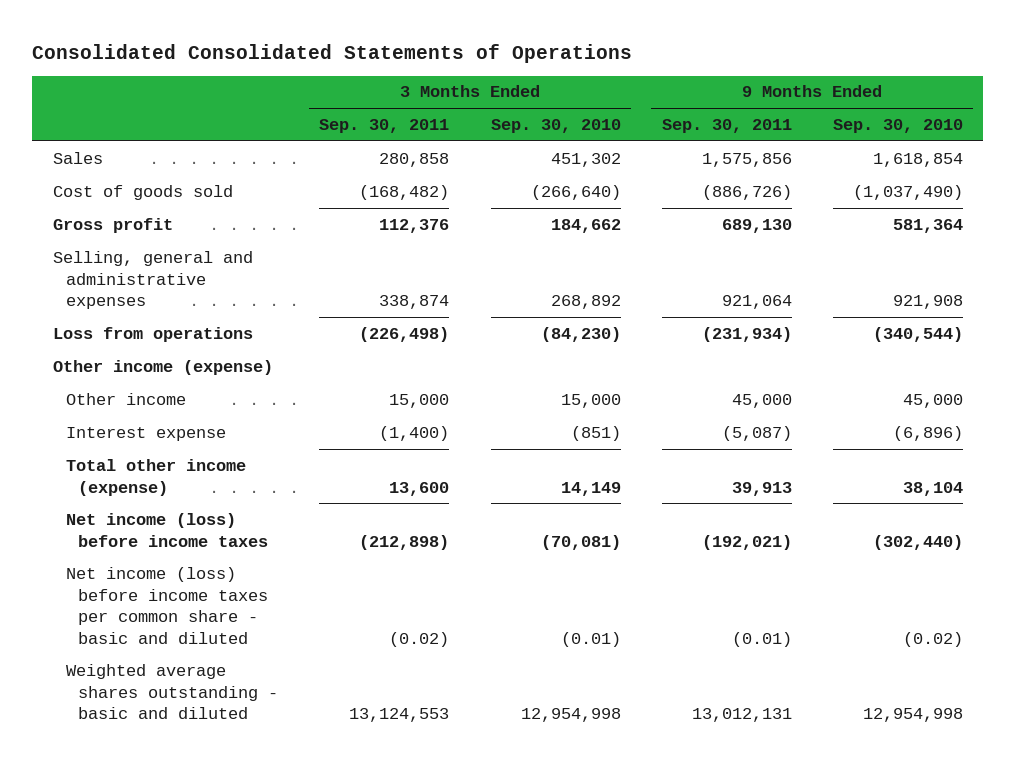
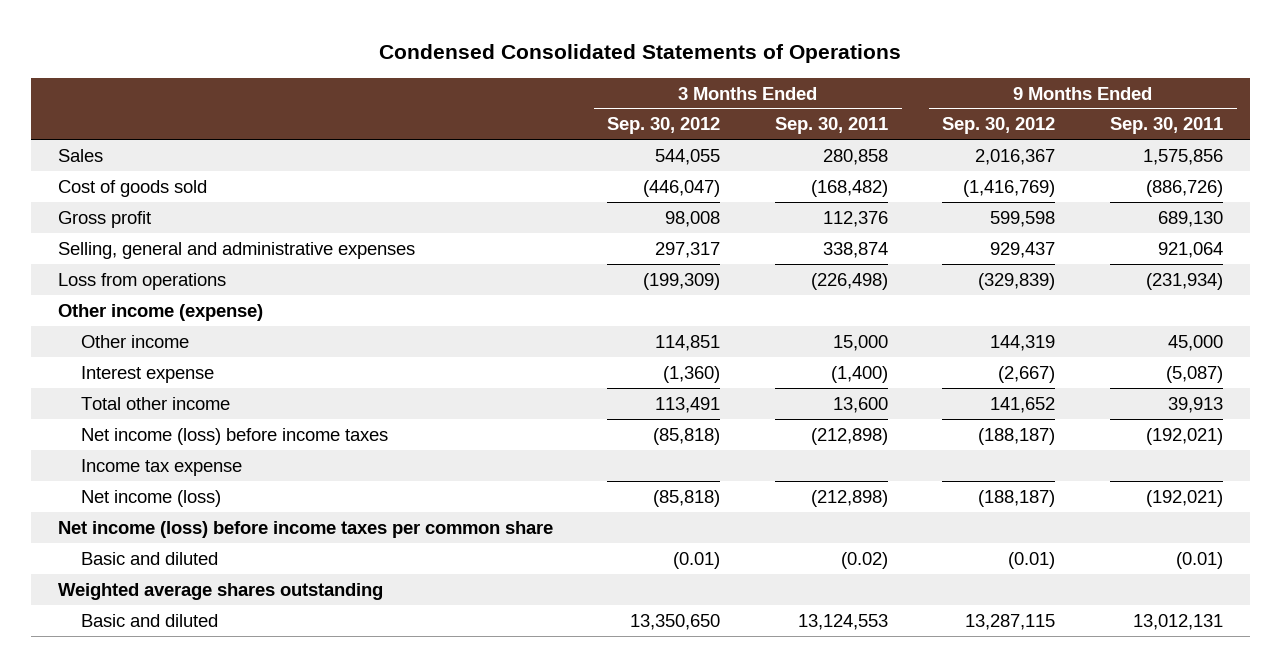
- Consolidated Consolidated Statements of Operations
+ Condensed Consolidated Statements of Operations
- | 3 Months Ended Sep. 30, 2011 | 3 Months Ended Sep. 30, 2010 | 9 Months Ended Sep. 30, 2011 | 9 Months Ended Sep. 30, 2010
+ | 3 Months Ended Sep. 30, 2012 | 3 Months Ended Sep. 30, 2011 | 9 Months Ended Sep. 30, 2012 | 9 Months Ended Sep. 30, 2011
- Total other income (expense) | 13,600 | 14,149 | 39,913 | 38,104
+ Total other income | 113,491 | 13,600 | 141,652 | 39,913
- Net income (loss) before income taxes per common share - basic and diluted | (0.02) | (0.01) | (0.01) | (0.02)
- Weighted average shares outstanding - basic and diluted | 13,124,553 | 12,954,998 | 13,012,131 | 12,954,998
+ Income tax expense
+ Net income (loss) | (85,818) | (212,898) | (188,187) | (192,021)
+ Net income (loss) before income taxes per common share
+ Basic and diluted | (0.01) | (0.02) | (0.01) | (0.01)
+ Weighted average shares outstanding
+ Basic and diluted | 13,350,650 | 13,124,553 | 13,287,115 | 13,012,131

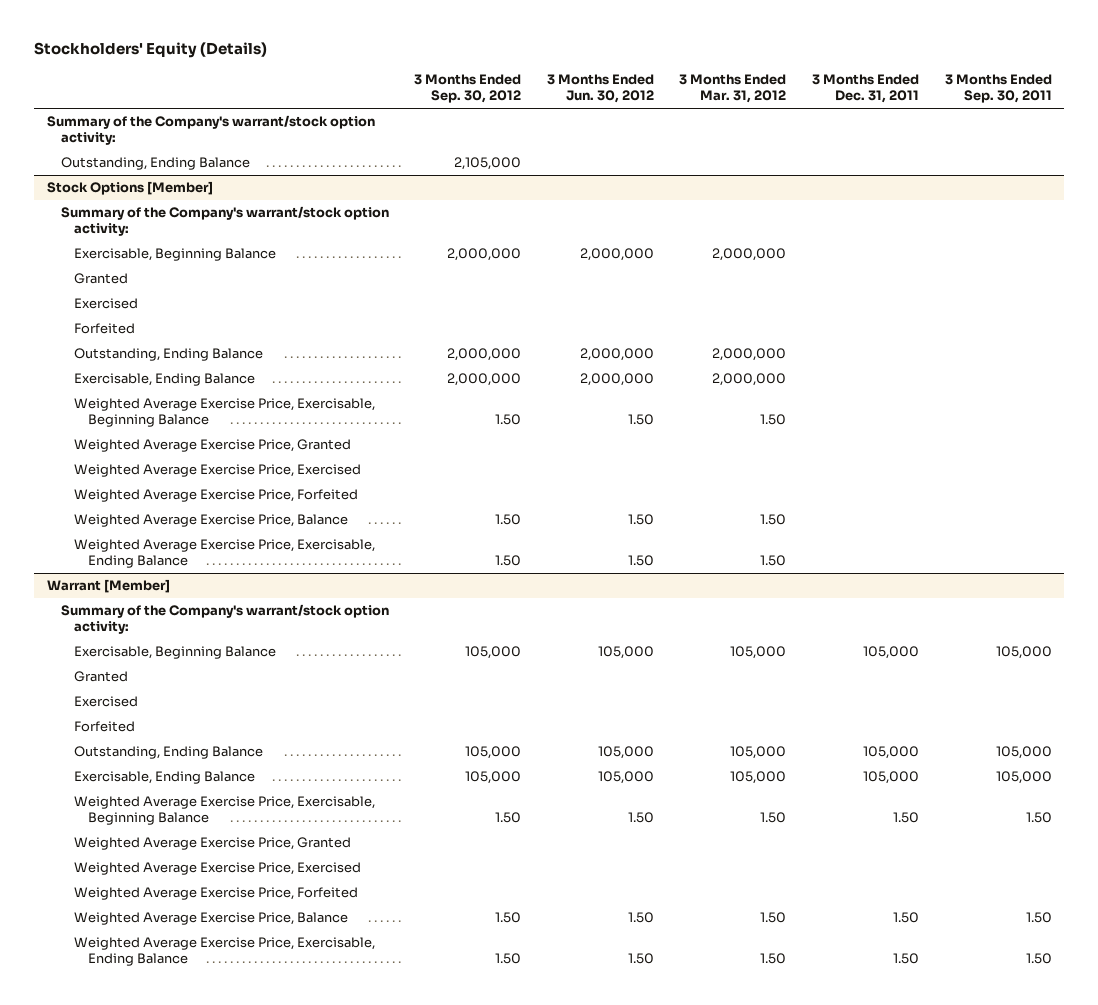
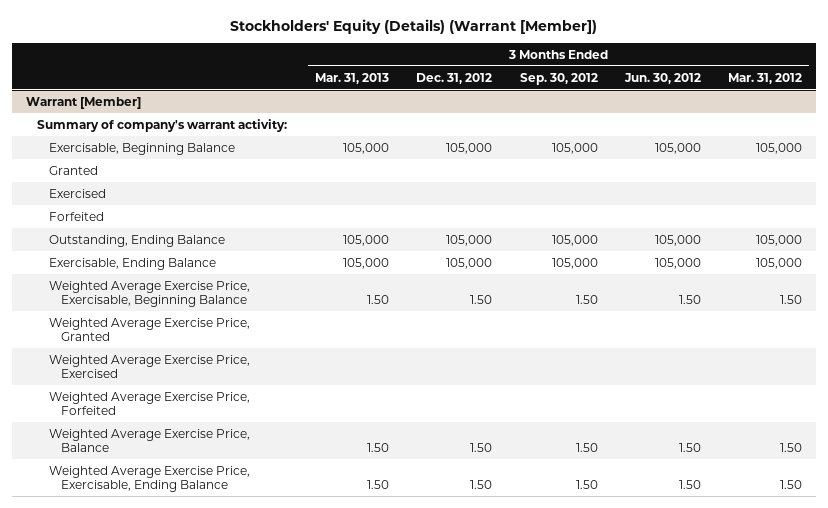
- Stockholders' Equity (Details)
+ Stockholders' Equity (Details) (Warrant [Member])
- | 3 Months Ended Sep. 30, 2012 | 3 Months Ended Jun. 30, 2012 | 3 Months Ended Mar. 31, 2012 | 3 Months Ended Dec. 31, 2011 | 3 Months Ended Sep. 30, 2011
+ | 3 Months Ended Mar. 31, 2013 | 3 Months Ended Dec. 31, 2012 | 3 Months Ended Sep. 30, 2012 | 3 Months Ended Jun. 30, 2012 | 3 Months Ended Mar. 31, 2012
- Summary of the Company's warrant/stock option activity:
- Outstanding, Ending Balance | 2,105,000 | | | |
- Stock Options [Member]
- Summary of the Company's warrant/stock option activity:
- Exercisable, Beginning Balance | 2,000,000 | 2,000,000 | 2,000,000 | |
- Granted
- Exercised
- Forfeited
- Outstanding, Ending Balance | 2,000,000 | 2,000,000 | 2,000,000 | |
- Exercisable, Ending Balance | 2,000,000 | 2,000,000 | 2,000,000 | |
- Weighted Average Exercise Price, Exercisable, Beginning Balance | 1.50 | 1.50 | 1.50 | |
- Weighted Average Exercise Price, Granted
- Weighted Average Exercise Price, Exercised
- Weighted Average Exercise Price, Forfeited
- Weighted Average Exercise Price, Balance | 1.50 | 1.50 | 1.50 | |
- Weighted Average Exercise Price, Exercisable, Ending Balance | 1.50 | 1.50 | 1.50 | |
@ Warrant [Member]
- Summary of the Company's warrant/stock option activity:
+ Summary of company's warrant activity:

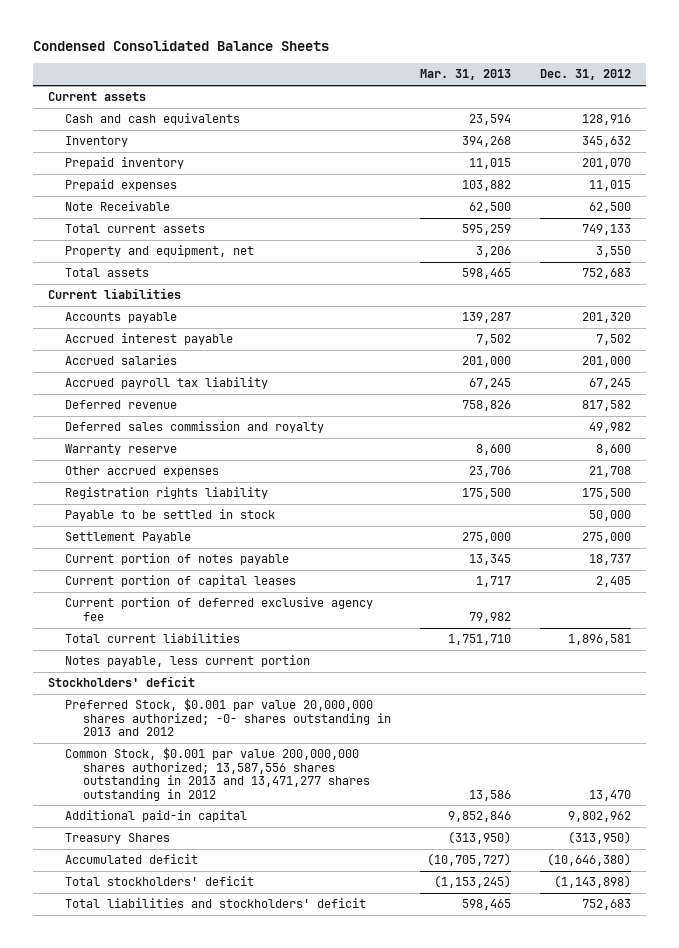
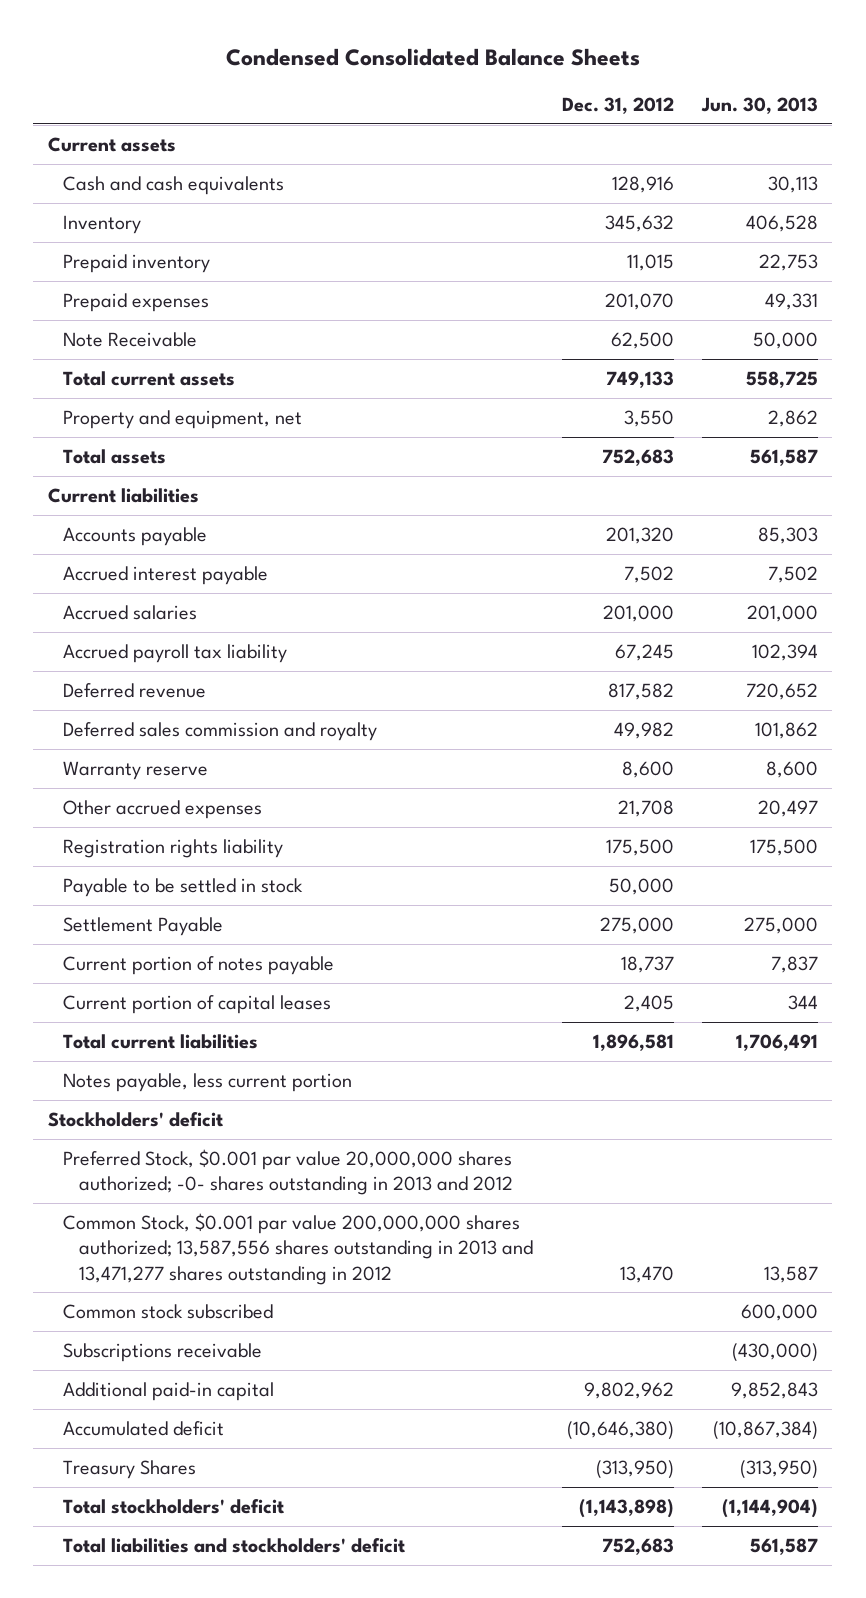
- | Mar. 31, 2013 | Dec. 31, 2012
+ | Dec. 31, 2012 | Jun. 30, 2013
- Prepaid inventory | 11,015 | 201,070
- Prepaid expenses | 103,882 | 11,015
+ Prepaid inventory | 11,015 | 22,753
+ Prepaid expenses | 201,070 | 49,331
- Current portion of deferred exclusive agency fee | 79,982 |
+ Common stock subscribed | | 600,000
+ Subscriptions receivable | | (430,000)
moved down: Treasury Shares | (313,950) | (313,950)

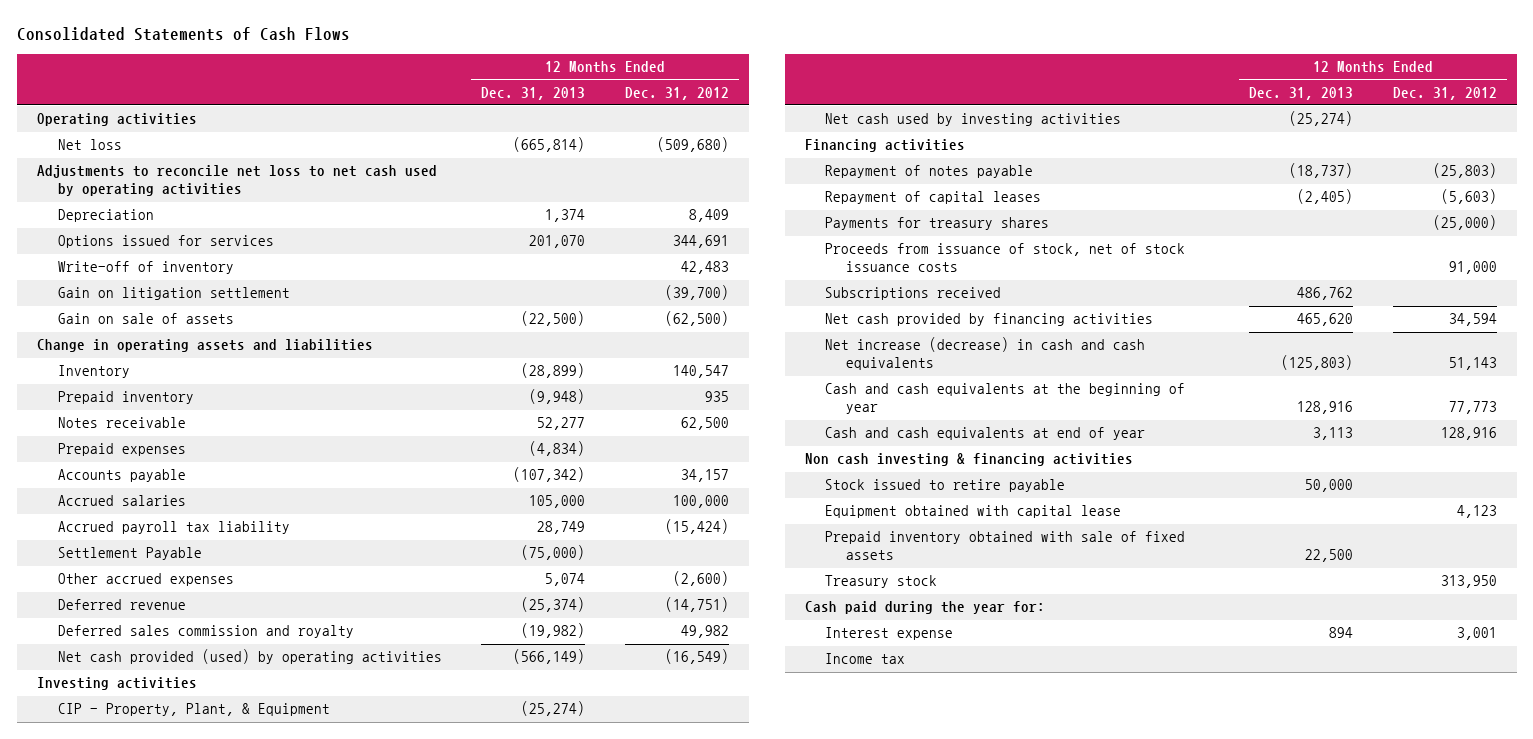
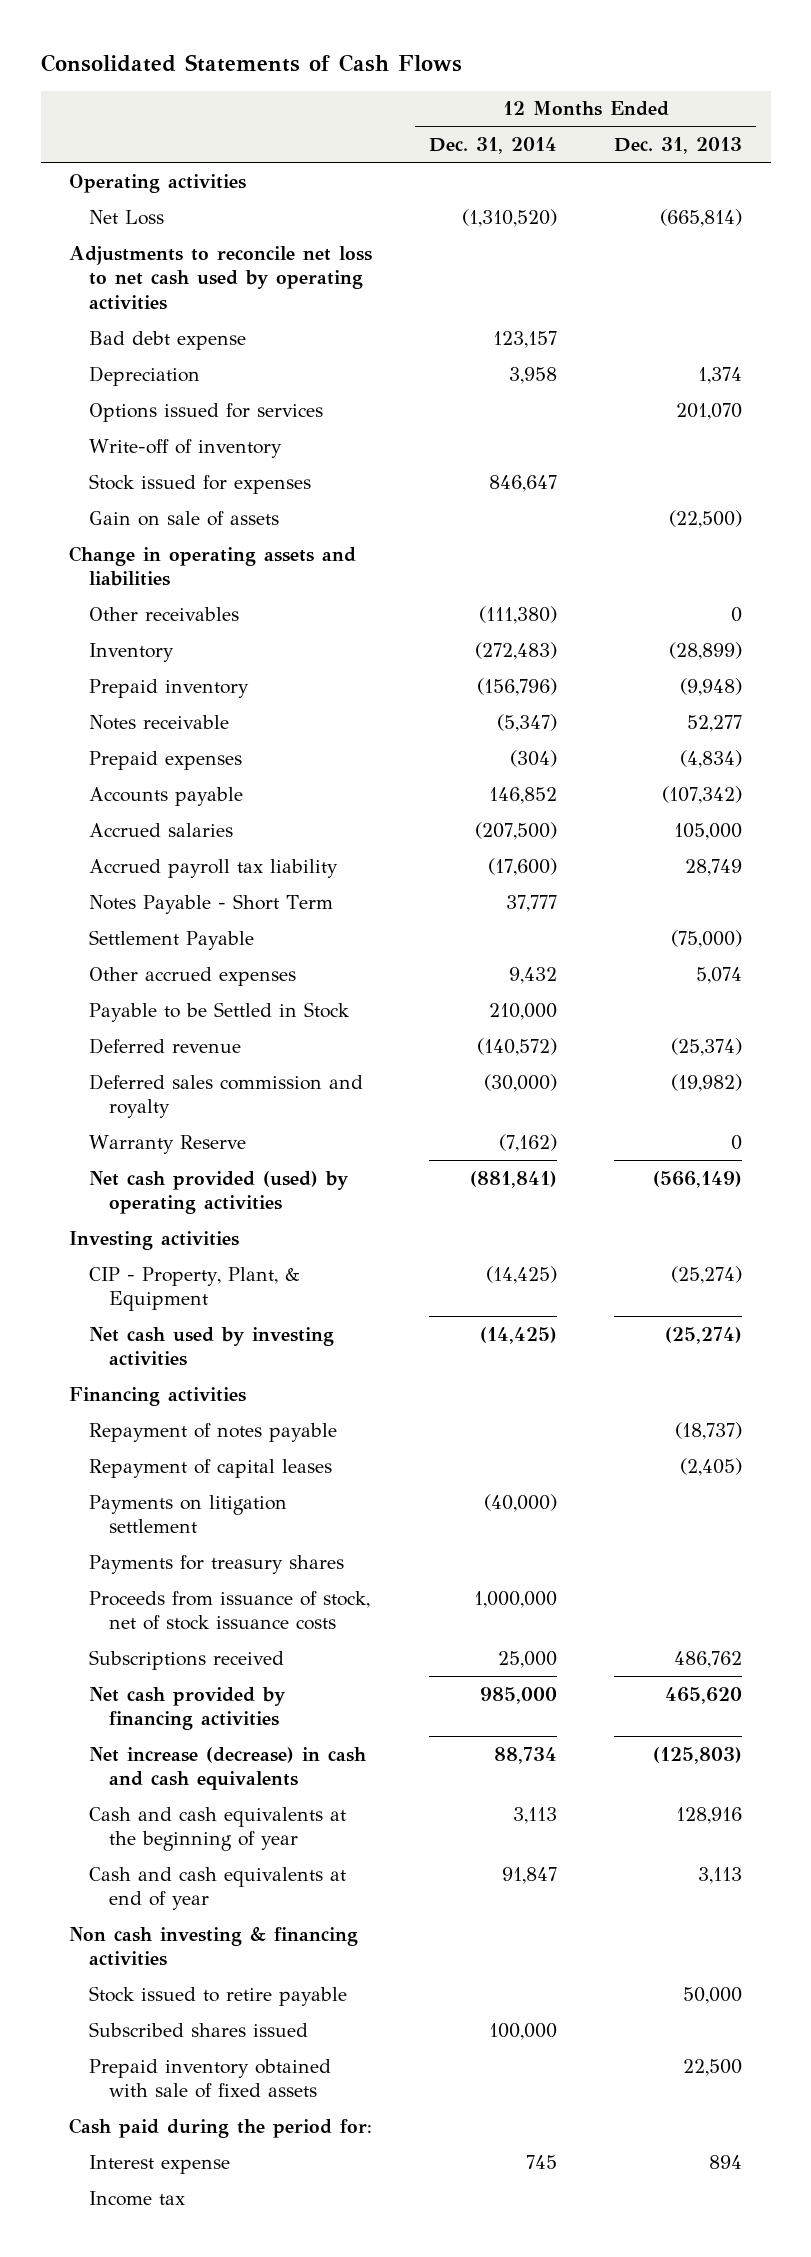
- | 12 Months Ended Dec. 31, 2013 | 12 Months Ended Dec. 31, 2012
+ | 12 Months Ended Dec. 31, 2014 | 12 Months Ended Dec. 31, 2013
- Net loss | (665,814) | (509,680)
+ Net Loss | (1,310,520) | (665,814)
+ Bad debt expense | 123,157 |
- Gain on litigation settlement | | (39,700)
+ Stock issued for expenses | 846,647 |
+ Other receivables | (111,380) | 0
+ Notes Payable - Short Term | 37,777 |
+ Payable to be Settled in Stock | 210,000 |
+ Warranty Reserve | (7,162) | 0
+ Payments on litigation settlement | (40,000) |
- Equipment obtained with capital lease | | 4,123
+ Subscribed shares issued | 100,000 |
- Treasury stock | | 313,950
- Cash paid during the year for:
+ Cash paid during the period for:

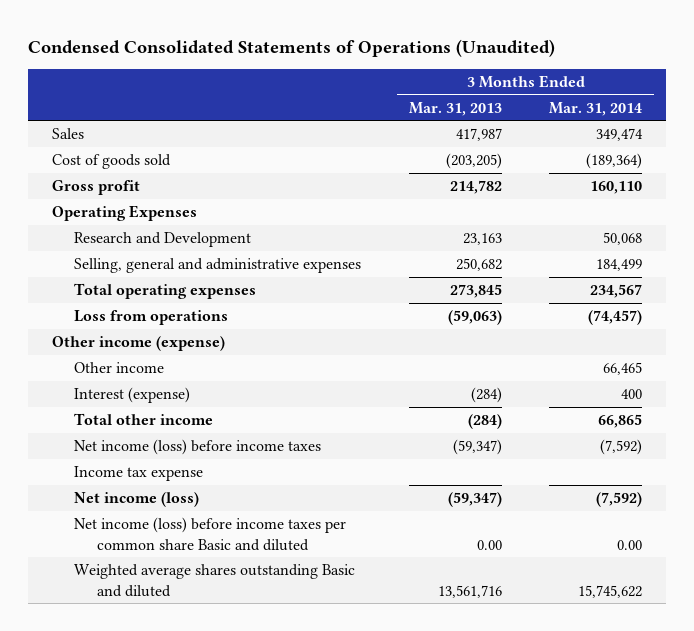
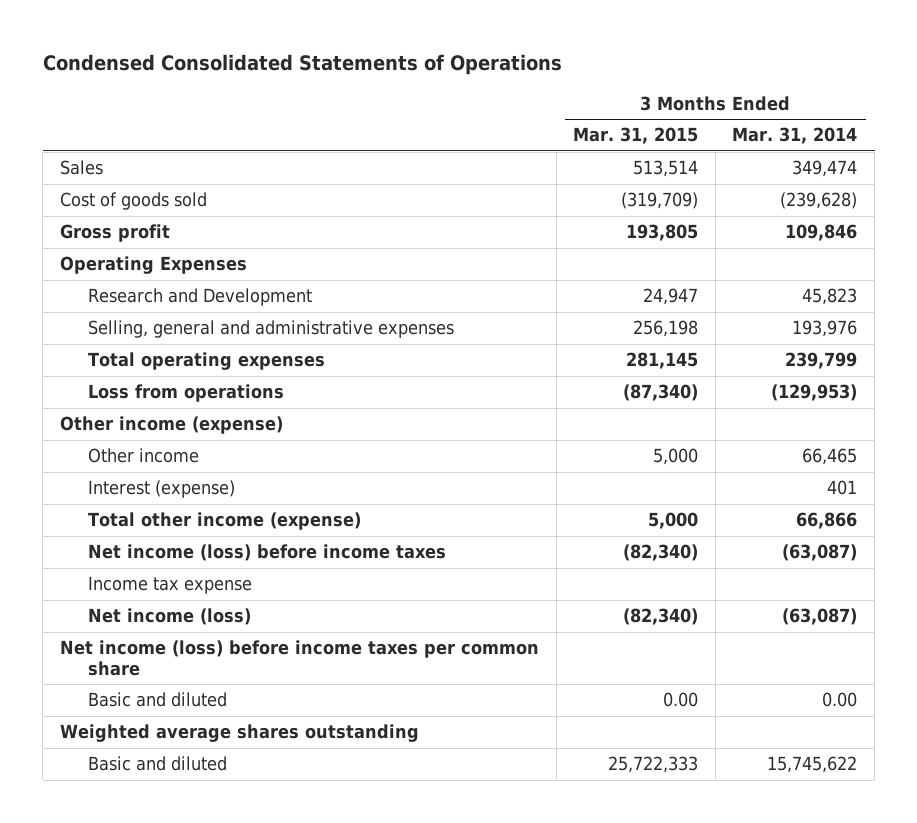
- Condensed Consolidated Statements of Operations (Unaudited)
+ Condensed Consolidated Statements of Operations
- | 3 Months Ended Mar. 31, 2013 | 3 Months Ended Mar. 31, 2014
+ | 3 Months Ended Mar. 31, 2015 | 3 Months Ended Mar. 31, 2014
- Cost of goods sold | (203,205) | (189,364)
- Gross profit | 214,782 | 160,110
+ Cost of goods sold | (319,709) | (239,628)
+ Gross profit | 193,805 | 109,846
- Research and Development | 23,163 | 50,068
- Selling, general and administrative expenses | 250,682 | 184,499
- Total operating expenses | 273,845 | 234,567
- Loss from operations | (59,063) | (74,457)
+ Research and Development | 24,947 | 45,823
+ Selling, general and administrative expenses | 256,198 | 193,976
+ Total operating expenses | 281,145 | 239,799
+ Loss from operations | (87,340) | (129,953)
- Interest (expense) | (284) | 400
- Total other income | (284) | 66,865
- Net income (loss) before income taxes | (59,347) | (7,592)
+ Interest (expense) | | 401
+ Total other income (expense) | 5,000 | 66,866
+ Net income (loss) before income taxes | (82,340) | (63,087)
- Net income (loss) | (59,347) | (7,592)
- Net income (loss) before income taxes per common share Basic and diluted | 0.00 | 0.00
- Weighted average shares outstanding Basic and diluted | 13,561,716 | 15,745,622
+ Net income (loss) | (82,340) | (63,087)
+ Net income (loss) before income taxes per common share
+ Basic and diluted | 0.00 | 0.00
+ Weighted average shares outstanding
+ Basic and diluted | 25,722,333 | 15,745,622

